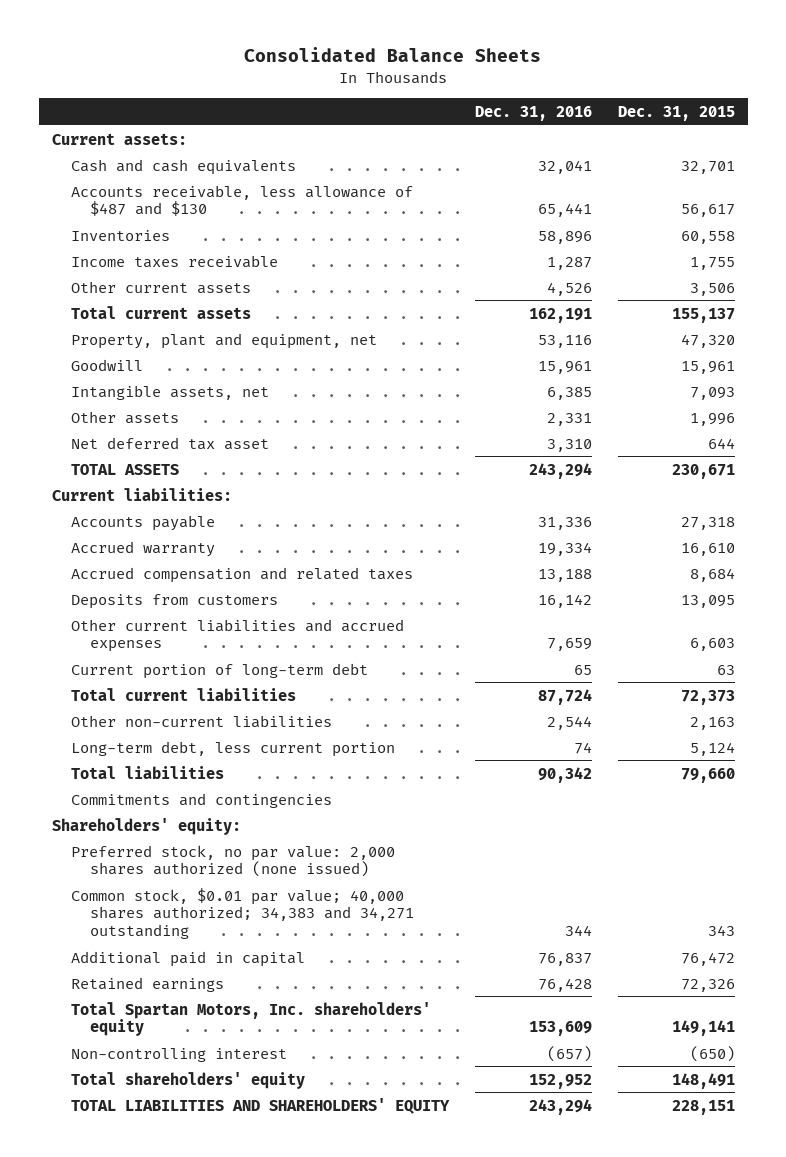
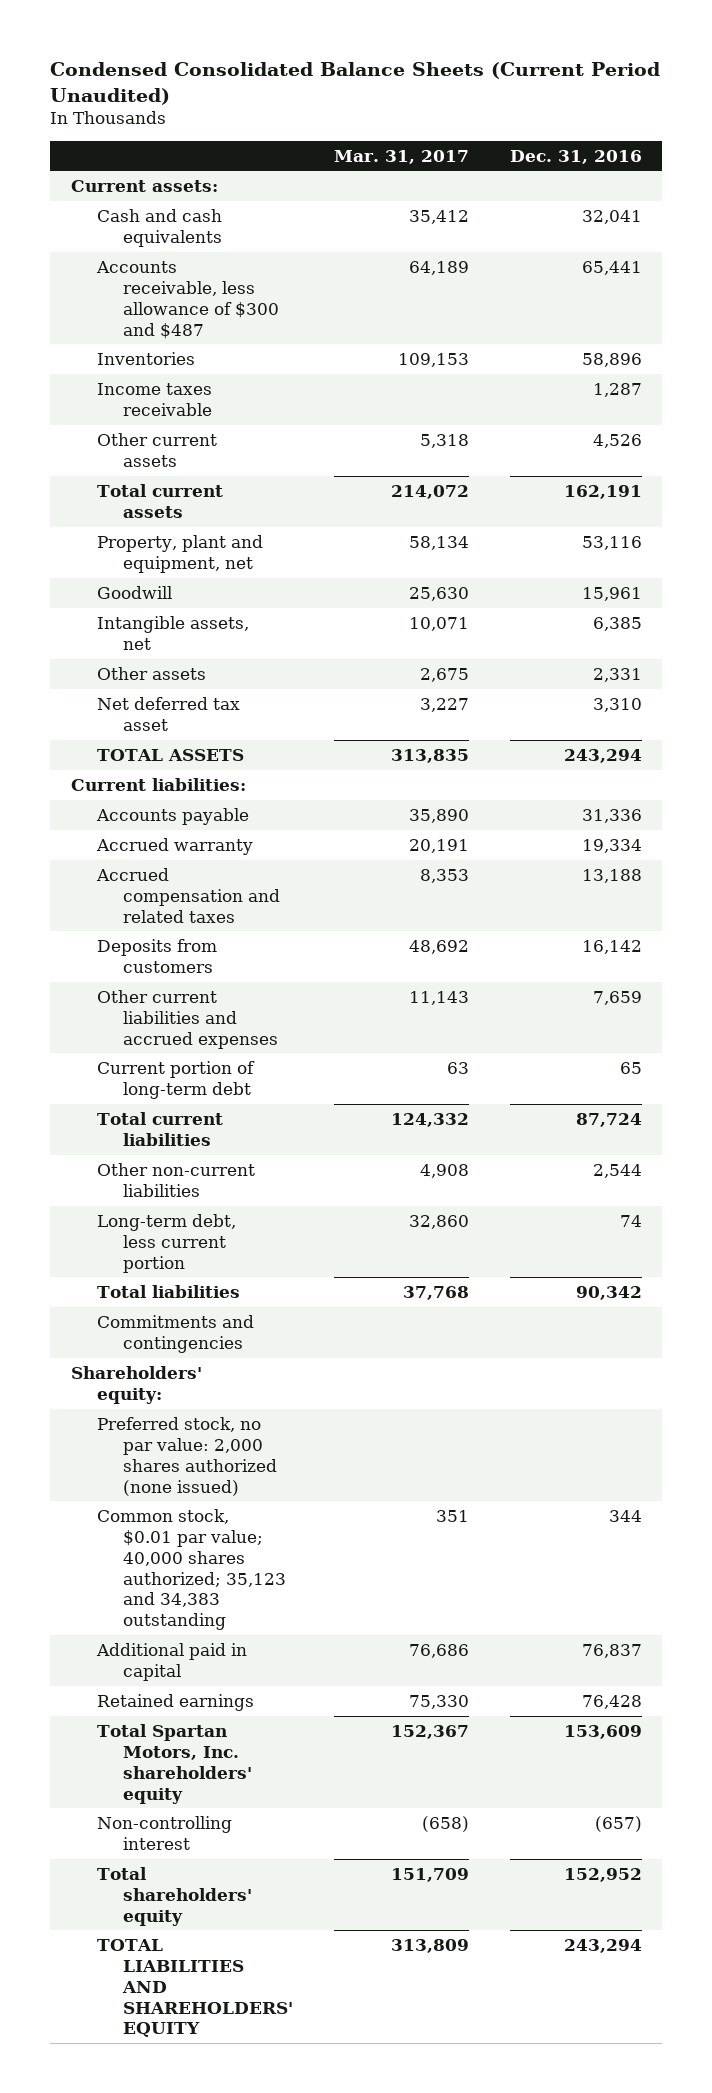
- Consolidated Balance Sheets
+ Condensed Consolidated Balance Sheets (Current Period Unaudited)
- | Dec. 31, 2016 | Dec. 31, 2015
+ | Mar. 31, 2017 | Dec. 31, 2016
- Accounts receivable, less allowance of $487 and $130 | 65,441 | 56,617
+ Accounts receivable, less allowance of $300 and $487 | 64,189 | 65,441
- Common stock, $0.01 par value; 40,000 shares authorized; 34,383 and 34,271 outstanding | 344 | 343
+ Common stock, $0.01 par value; 40,000 shares authorized; 35,123 and 34,383 outstanding | 351 | 344

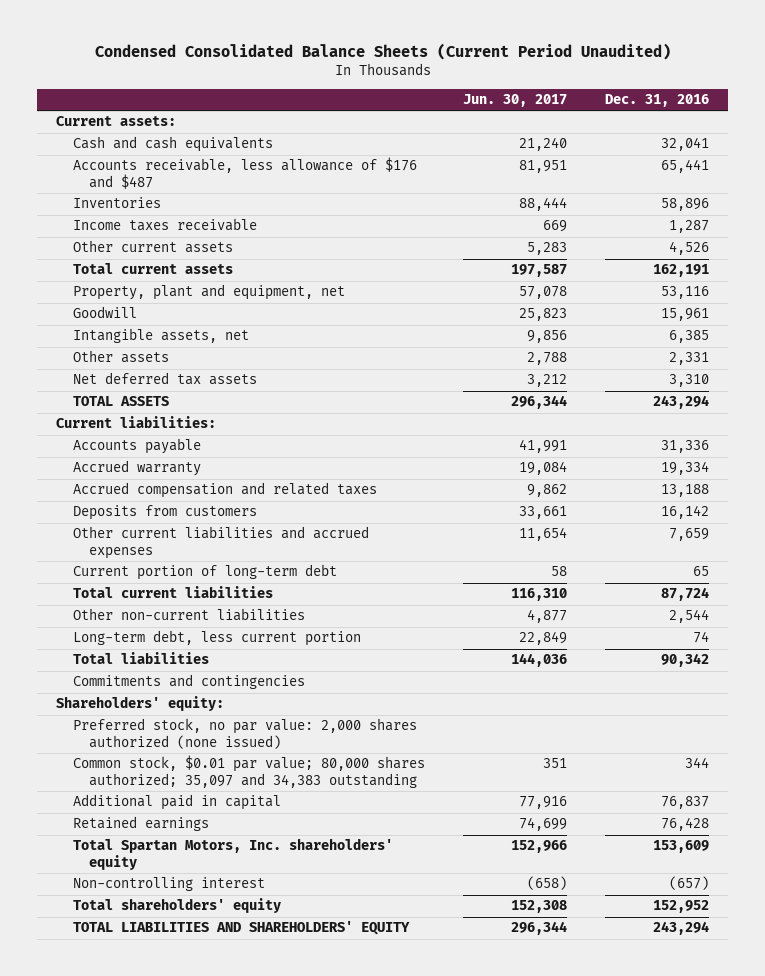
- | Mar. 31, 2017 | Dec. 31, 2016
+ | Jun. 30, 2017 | Dec. 31, 2016
- Accounts receivable, less allowance of $300 and $487 | 64,189 | 65,441
+ Accounts receivable, less allowance of $176 and $487 | 81,951 | 65,441
- Net deferred tax asset | 3,227 | 3,310
+ Net deferred tax assets | 3,212 | 3,310
- Common stock, $0.01 par value; 40,000 shares authorized; 35,123 and 34,383 outstanding | 351 | 344
+ Common stock, $0.01 par value; 80,000 shares authorized; 35,097 and 34,383 outstanding | 351 | 344

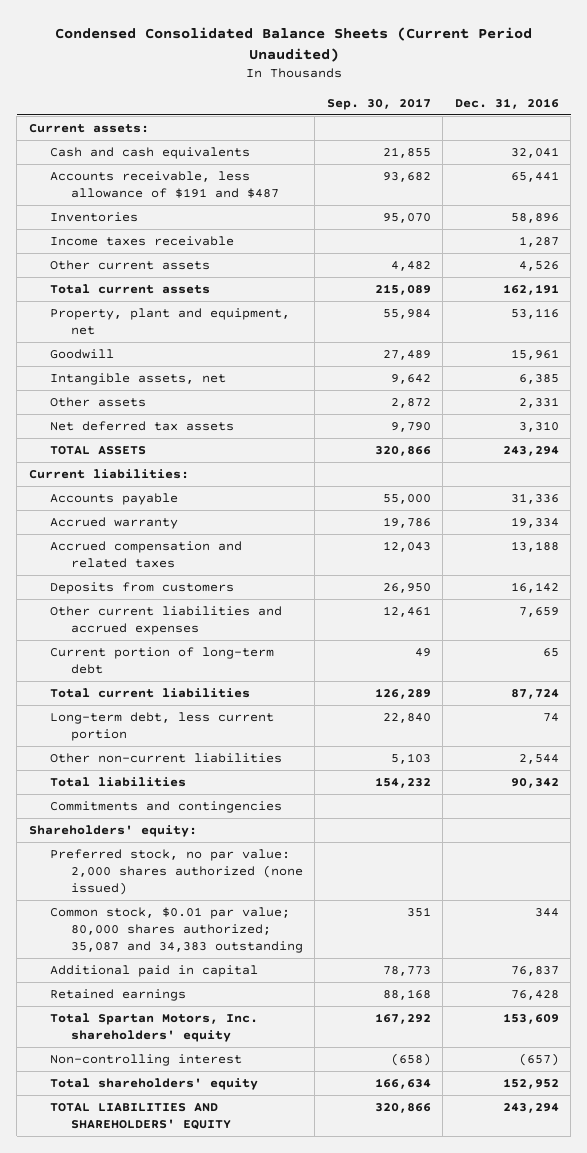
- | Jun. 30, 2017 | Dec. 31, 2016
+ | Sep. 30, 2017 | Dec. 31, 2016
- Accounts receivable, less allowance of $176 and $487 | 81,951 | 65,441
+ Accounts receivable, less allowance of $191 and $487 | 93,682 | 65,441
moved down: Other non-current liabilities | 5,103 | 2,544
- Common stock, $0.01 par value; 80,000 shares authorized; 35,097 and 34,383 outstanding | 351 | 344
+ Common stock, $0.01 par value; 80,000 shares authorized; 35,087 and 34,383 outstanding | 351 | 344

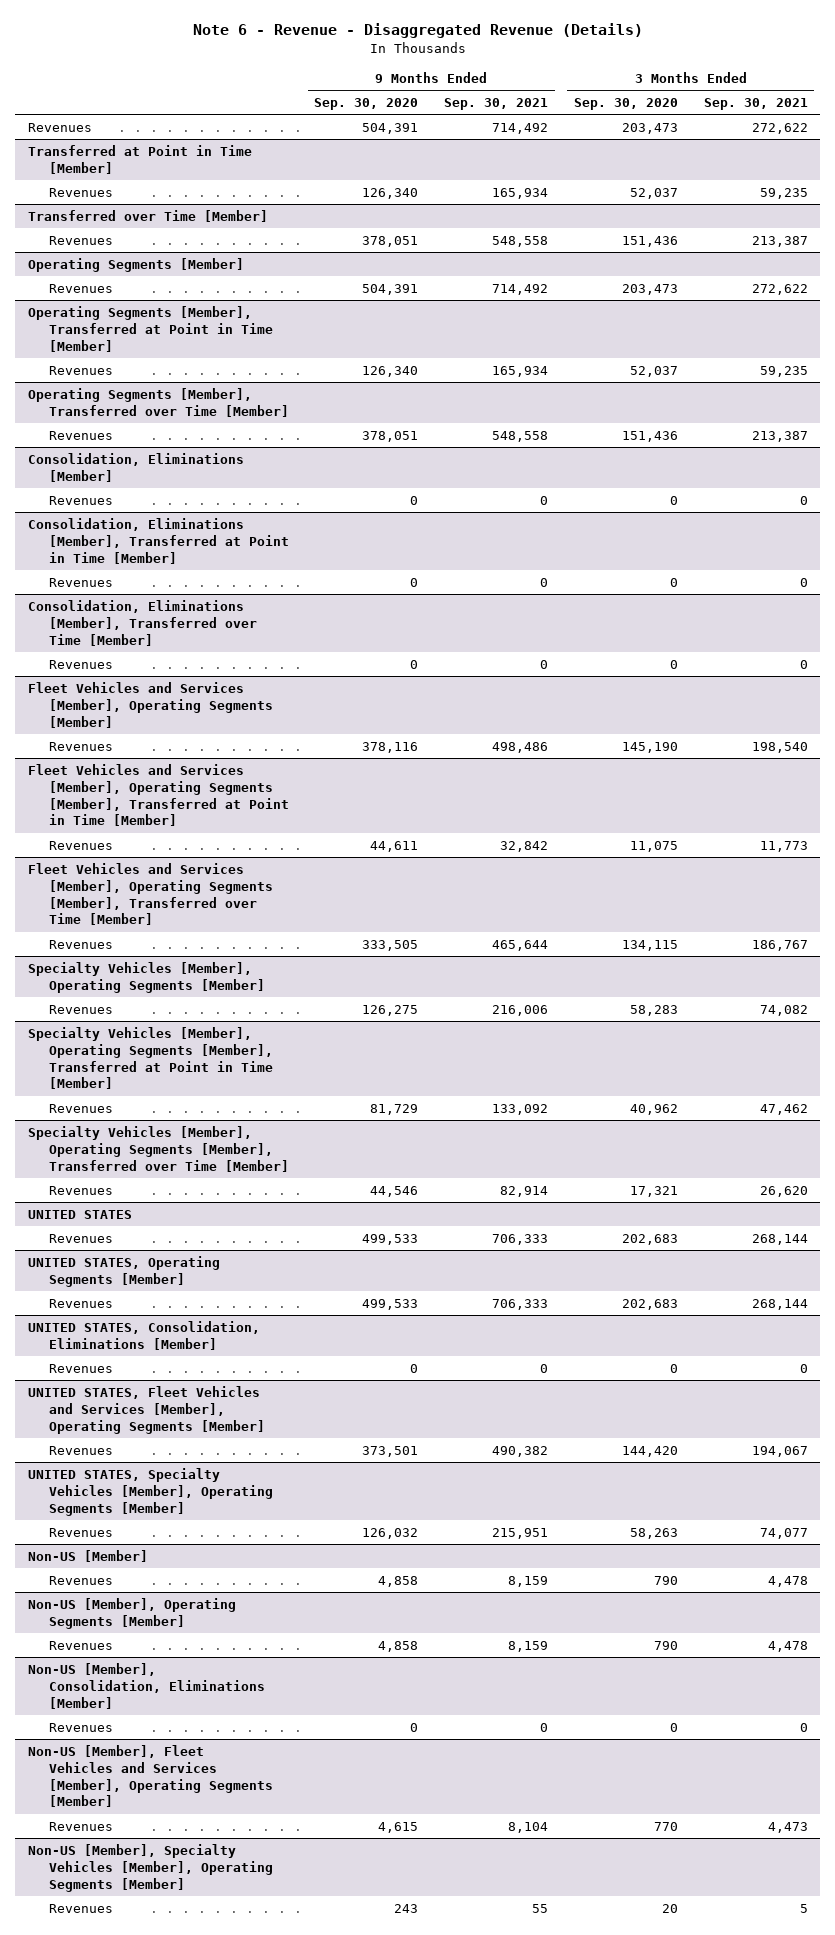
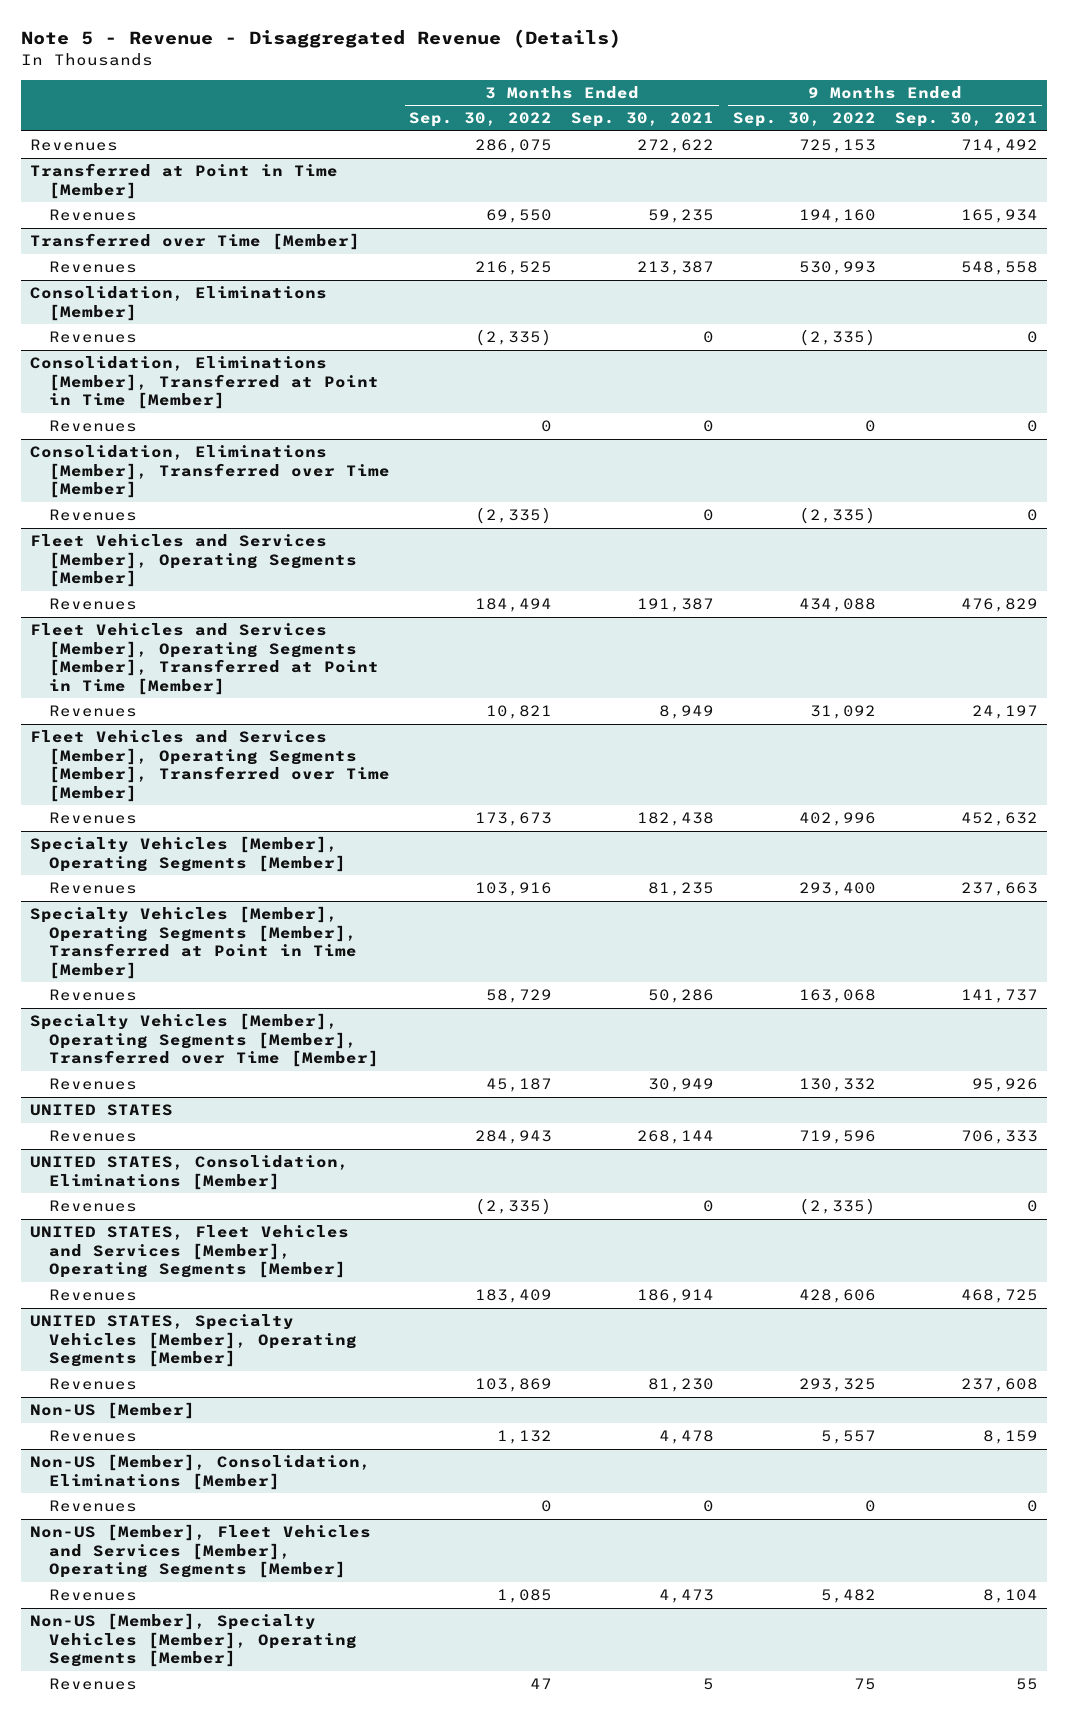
- Note 6 - Revenue - Disaggregated Revenue (Details)
+ Note 5 - Revenue - Disaggregated Revenue (Details)
- | 9 Months Ended Sep. 30, 2020 | 9 Months Ended Sep. 30, 2021 | 3 Months Ended Sep. 30, 2020 | 3 Months Ended Sep. 30, 2021
+ | 3 Months Ended Sep. 30, 2022 | 3 Months Ended Sep. 30, 2021 | 9 Months Ended Sep. 30, 2022 | 9 Months Ended Sep. 30, 2021
- Operating Segments [Member]
- Revenues | 504,391 | 714,492 | 203,473 | 272,622
- Operating Segments [Member], Transferred at Point in Time [Member]
- Revenues | 126,340 | 165,934 | 52,037 | 59,235
- Operating Segments [Member], Transferred over Time [Member]
- Revenues | 378,051 | 548,558 | 151,436 | 213,387
@ Fleet Vehicles and Services [Member], Operating Segments [Member]
- Revenues | 378,116 | 498,486 | 145,190 | 198,540
+ Revenues | 184,494 | 191,387 | 434,088 | 476,829
@ Fleet Vehicles and Services [Member], Operating Segments [Member], Transferred at Point in Time [Member]
- Revenues | 44,611 | 32,842 | 11,075 | 11,773
+ Revenues | 10,821 | 8,949 | 31,092 | 24,197
@ Fleet Vehicles and Services [Member], Operating Segments [Member], Transferred over Time [Member]
- Revenues | 333,505 | 465,644 | 134,115 | 186,767
+ Revenues | 173,673 | 182,438 | 402,996 | 452,632
@ Specialty Vehicles [Member], Operating Segments [Member]
- Revenues | 126,275 | 216,006 | 58,283 | 74,082
+ Revenues | 103,916 | 81,235 | 293,400 | 237,663
@ Specialty Vehicles [Member], Operating Segments [Member], Transferred at Point in Time [Member]
- Revenues | 81,729 | 133,092 | 40,962 | 47,462
+ Revenues | 58,729 | 50,286 | 163,068 | 141,737
@ Specialty Vehicles [Member], Operating Segments [Member], Transferred over Time [Member]
- Revenues | 44,546 | 82,914 | 17,321 | 26,620
+ Revenues | 45,187 | 30,949 | 130,332 | 95,926
- UNITED STATES, Operating Segments [Member]
- Revenues | 499,533 | 706,333 | 202,683 | 268,144
@ UNITED STATES, Fleet Vehicles and Services [Member], Operating Segments [Member]
- Revenues | 373,501 | 490,382 | 144,420 | 194,067
+ Revenues | 183,409 | 186,914 | 428,606 | 468,725
@ UNITED STATES, Specialty Vehicles [Member], Operating Segments [Member]
- Revenues | 126,032 | 215,951 | 58,263 | 74,077
+ Revenues | 103,869 | 81,230 | 293,325 | 237,608
- Non-US [Member], Operating Segments [Member]
- Revenues | 4,858 | 8,159 | 790 | 4,478

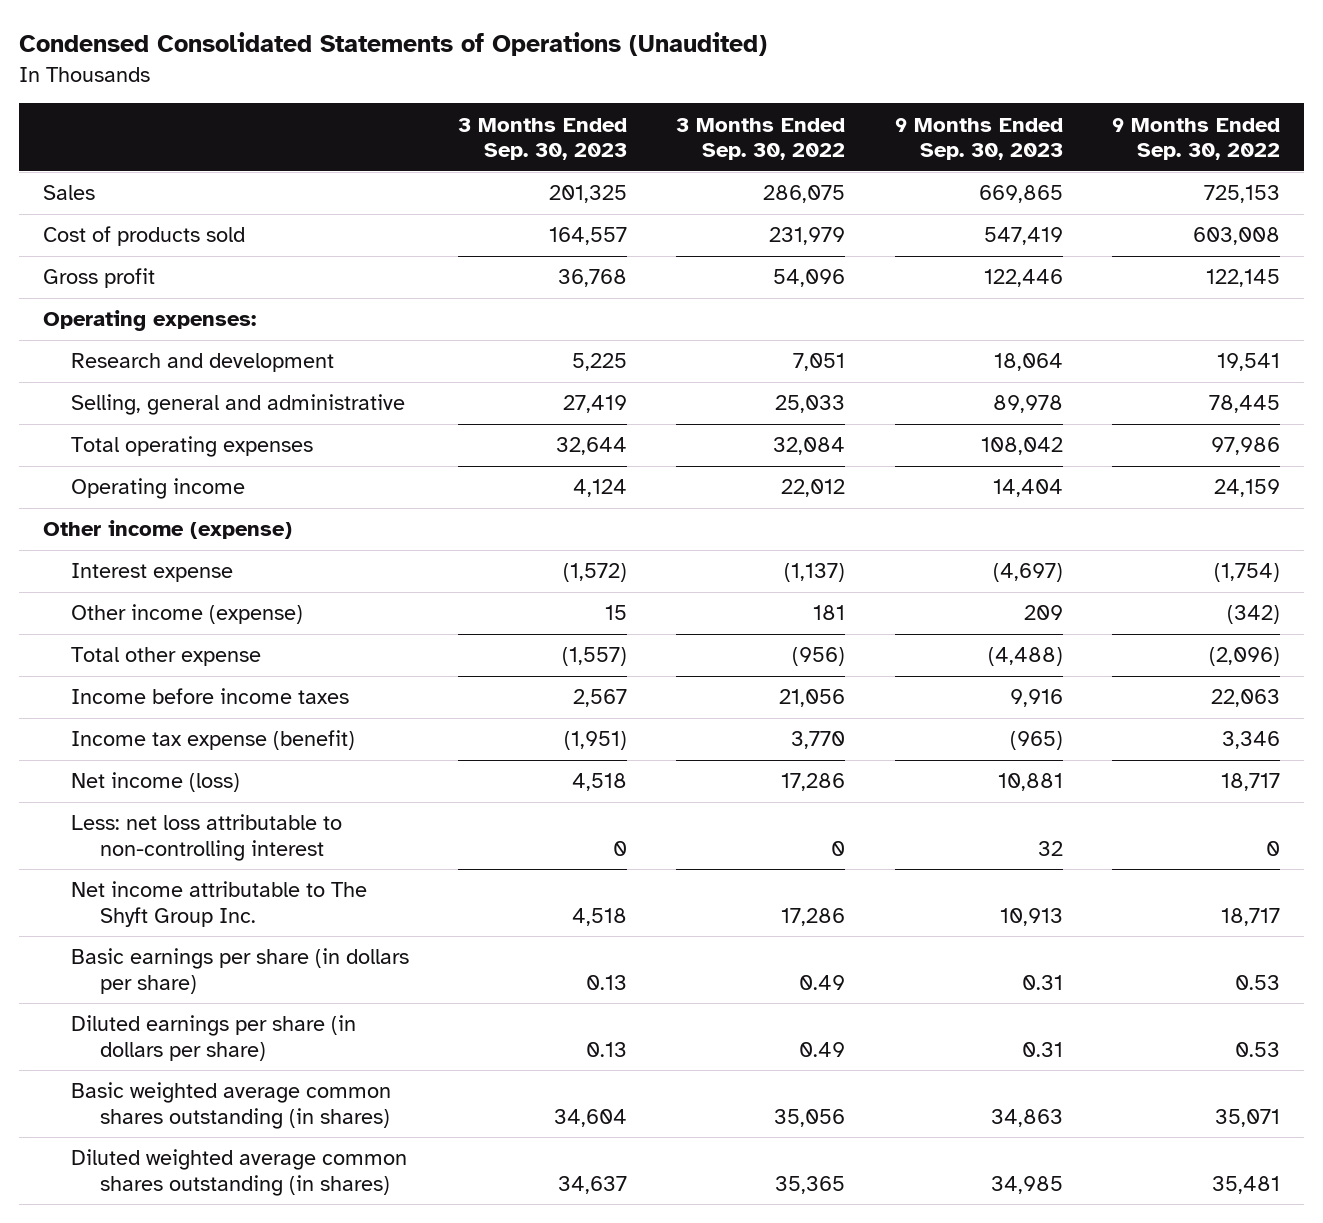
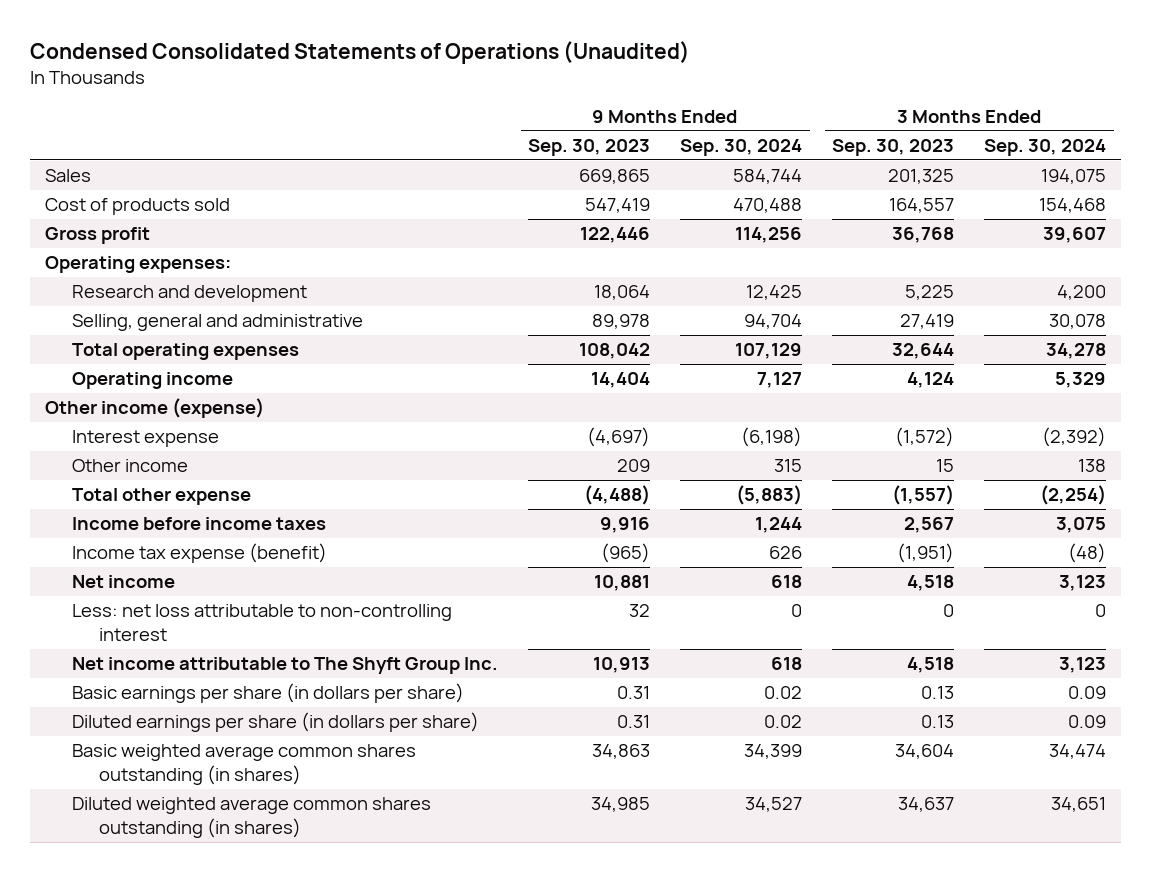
- | 3 Months Ended Sep. 30, 2023 | 3 Months Ended Sep. 30, 2022 | 9 Months Ended Sep. 30, 2023 | 9 Months Ended Sep. 30, 2022
+ | 9 Months Ended Sep. 30, 2023 | 9 Months Ended Sep. 30, 2024 | 3 Months Ended Sep. 30, 2023 | 3 Months Ended Sep. 30, 2024
- Other income (expense) | 15 | 181 | 209 | (342)
+ Other income | 209 | 315 | 15 | 138
- Net income (loss) | 4,518 | 17,286 | 10,881 | 18,717
+ Net income | 10,881 | 618 | 4,518 | 3,123

